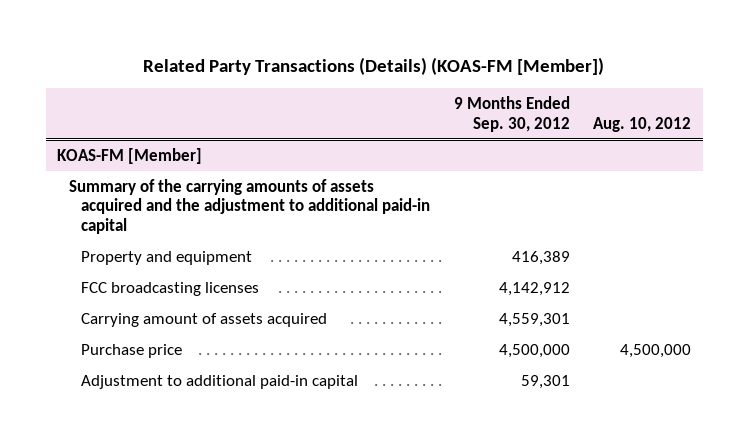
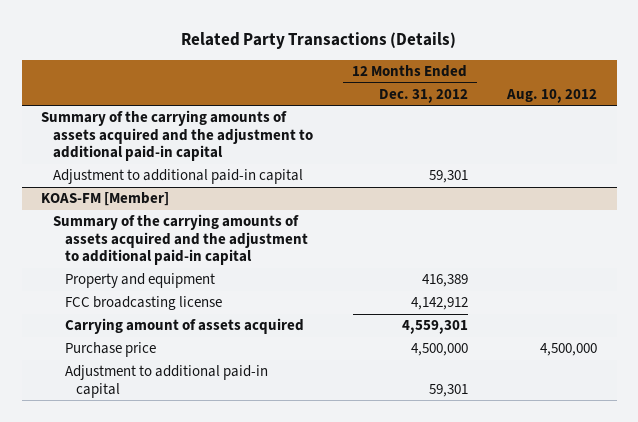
- Related Party Transactions (Details) (KOAS-FM [Member])
+ Related Party Transactions (Details)
- | 9 Months Ended Sep. 30, 2012 | Aug. 10, 2012
+ | 12 Months Ended Dec. 31, 2012 | Aug. 10, 2012
+ Summary of the carrying amounts of assets acquired and the adjustment to additional paid-in capital
+ Adjustment to additional paid-in capital | 59,301 |
@ KOAS-FM [Member]
- FCC broadcasting licenses | 4,142,912 |
+ FCC broadcasting license | 4,142,912 |

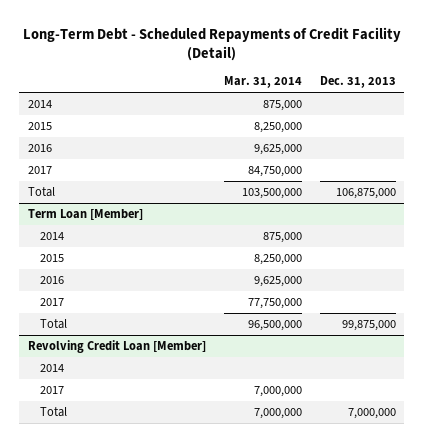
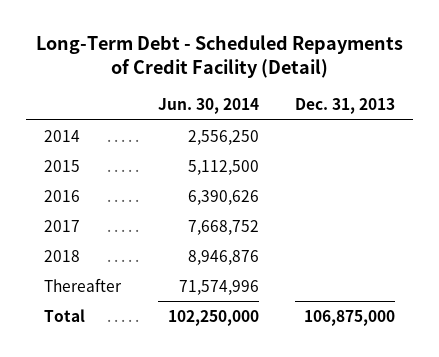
- | Mar. 31, 2014 | Dec. 31, 2013
+ | Jun. 30, 2014 | Dec. 31, 2013
+ 2018 | 8,946,876 |
+ Thereafter | 71,574,996 |
- Term Loan [Member]
- 2014 | 875,000 |
- 2015 | 8,250,000 |
- 2016 | 9,625,000 |
- 2017 | 77,750,000 |
- Total | 96,500,000 | 99,875,000
- Revolving Credit Loan [Member]
- 2014
- 2017 | 7,000,000 |
- Total | 7,000,000 | 7,000,000

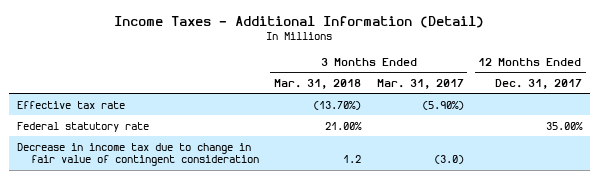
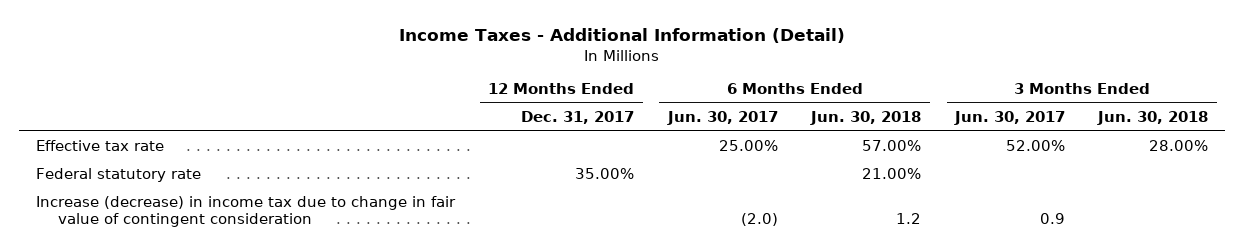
- | 3 Months Ended Mar. 31, 2018 | 3 Months Ended Mar. 31, 2017 | 12 Months Ended Dec. 31, 2017
+ | 12 Months Ended Dec. 31, 2017 | 6 Months Ended Jun. 30, 2017 | 6 Months Ended Jun. 30, 2018 | 3 Months Ended Jun. 30, 2017 | 3 Months Ended Jun. 30, 2018
- Decrease in income tax due to change in fair value of contingent consideration | 1.2 | (3.0) |
+ Increase (decrease) in income tax due to change in fair value of contingent consideration | | (2.0) | 1.2 | 0.9 |

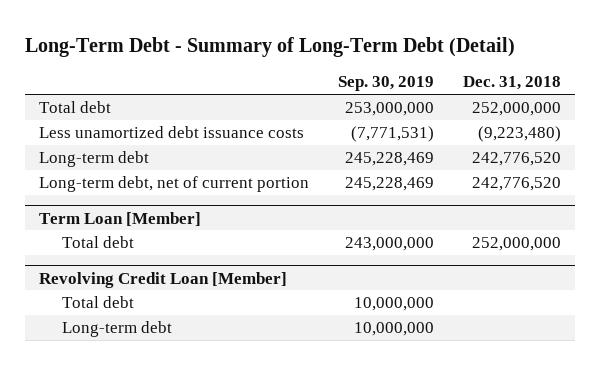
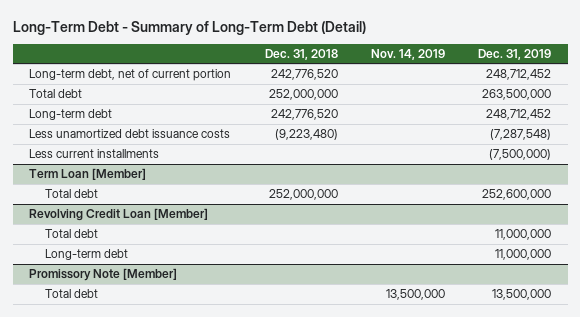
- | Sep. 30, 2019 | Dec. 31, 2018
+ | Dec. 31, 2018 | Nov. 14, 2019 | Dec. 31, 2019
moved up: Long-term debt, net of current portion | 242,776,520 | | 248,712,452
moved down: Less unamortized debt issuance costs | (9,223,480) | | (7,287,548)
+ Less current installments | | | (7,500,000)
+ Promissory Note [Member]
+ Total debt | | 13,500,000 | 13,500,000

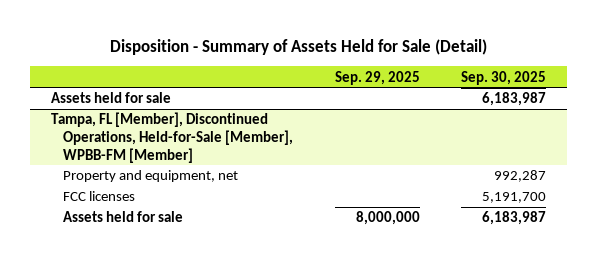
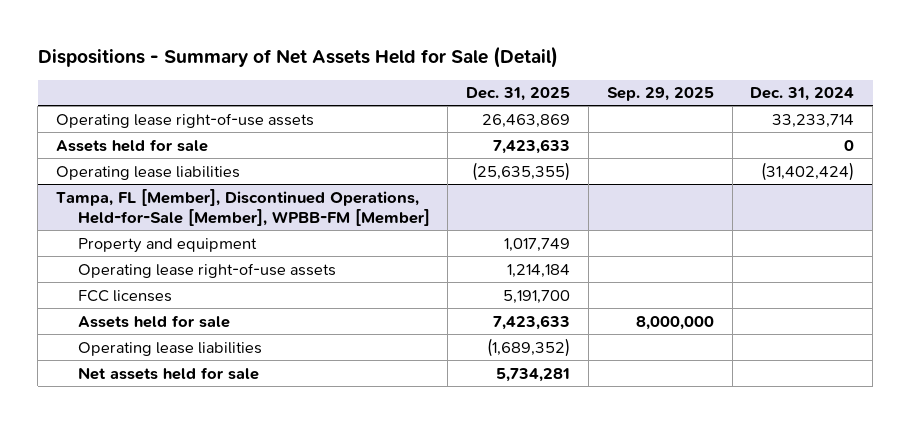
- Disposition - Summary of Assets Held for Sale (Detail)
+ Dispositions - Summary of Net Assets Held for Sale (Detail)
- | Sep. 29, 2025 | Sep. 30, 2025
+ | Dec. 31, 2025 | Sep. 29, 2025 | Dec. 31, 2024
+ Operating lease right-of-use assets | 26,463,869 | | 33,233,714
+ Operating lease liabilities | (25,635,355) | | (31,402,424)
@ Tampa, FL [Member], Discontinued Operations, Held-for-Sale [Member], WPBB-FM [Member]
- Property and equipment, net | | 992,287
+ Property and equipment | 1,017,749 | |
+ Operating lease right-of-use assets | 1,214,184 | |
+ Operating lease liabilities | (1,689,352) | |
+ Net assets held for sale | 5,734,281 | |

